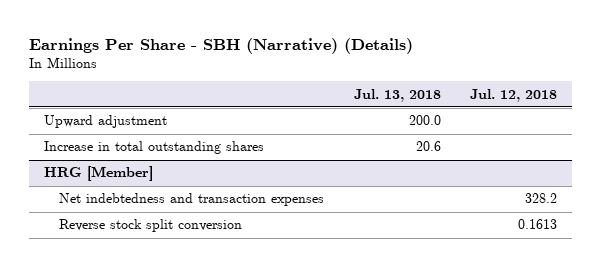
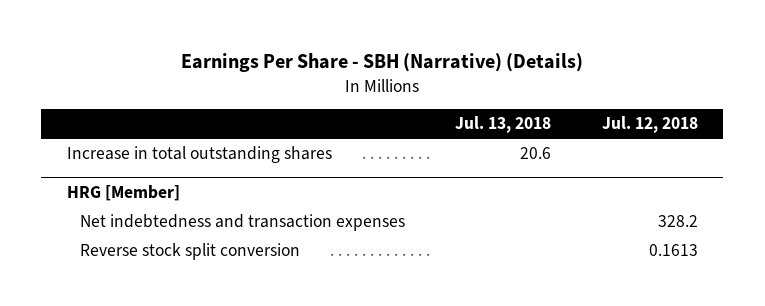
- Upward adjustment | 200.0 |

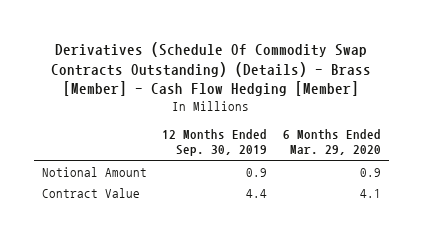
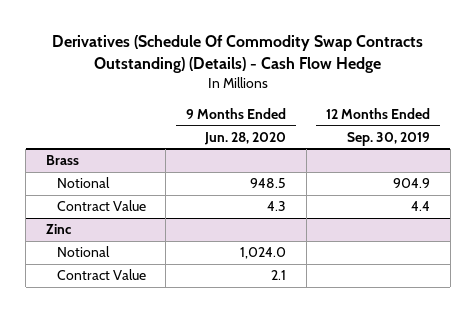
- Derivatives (Schedule Of Commodity Swap Contracts Outstanding) (Details) - Brass [Member] - Cash Flow Hedging [Member]
+ Derivatives (Schedule Of Commodity Swap Contracts Outstanding) (Details) - Cash Flow Hedge
- | 12 Months Ended Sep. 30, 2019 | 6 Months Ended Mar. 29, 2020
+ | 9 Months Ended Jun. 28, 2020 | 12 Months Ended Sep. 30, 2019
- Notional Amount | 0.9 | 0.9
+ Brass
+ Notional | 948.5 | 904.9
+ Zinc
+ Notional | 1,024.0 |
+ Contract Value | 2.1 |

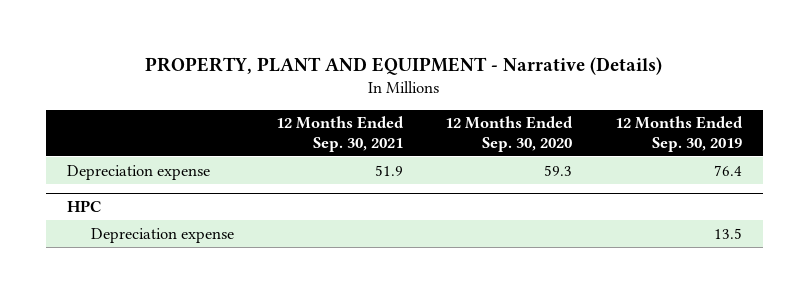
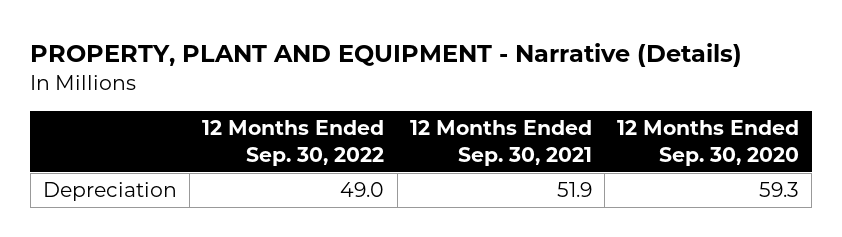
- | 12 Months Ended Sep. 30, 2021 | 12 Months Ended Sep. 30, 2020 | 12 Months Ended Sep. 30, 2019
+ | 12 Months Ended Sep. 30, 2022 | 12 Months Ended Sep. 30, 2021 | 12 Months Ended Sep. 30, 2020
- Depreciation expense | 51.9 | 59.3 | 76.4
- HPC
- Depreciation expense | | | 13.5
+ Depreciation | 49.0 | 51.9 | 59.3

